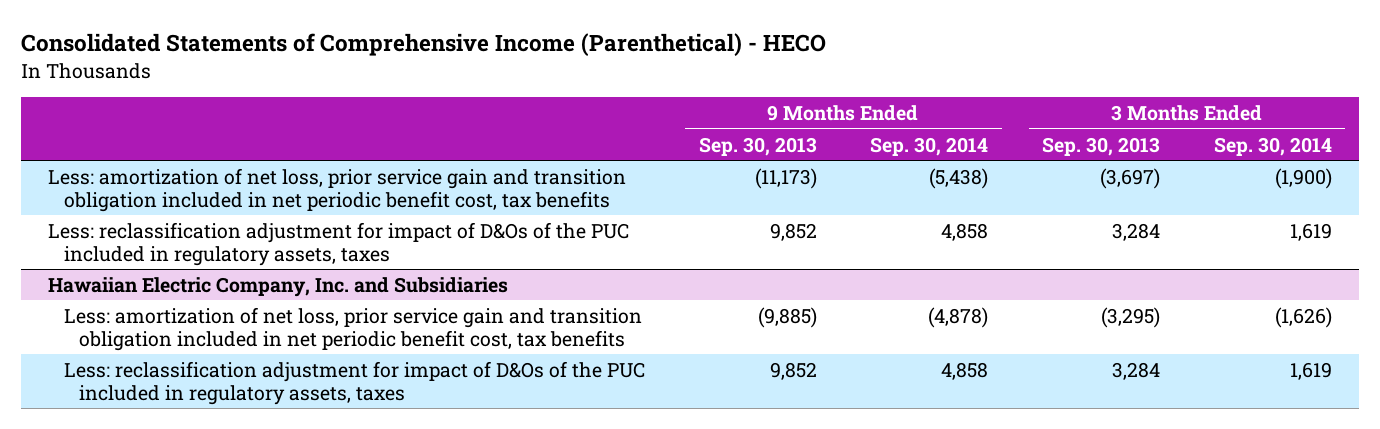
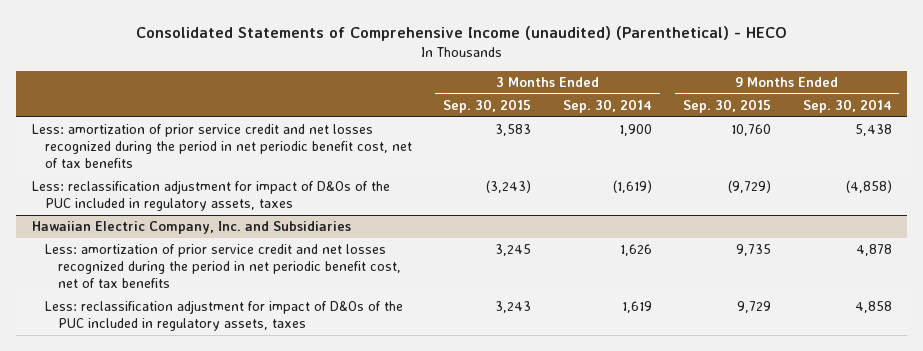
- Consolidated Statements of Comprehensive Income (Parenthetical) - HECO
+ Consolidated Statements of Comprehensive Income (unaudited) (Parenthetical) - HECO
- | 9 Months Ended Sep. 30, 2013 | 9 Months Ended Sep. 30, 2014 | 3 Months Ended Sep. 30, 2013 | 3 Months Ended Sep. 30, 2014
+ | 3 Months Ended Sep. 30, 2015 | 3 Months Ended Sep. 30, 2014 | 9 Months Ended Sep. 30, 2015 | 9 Months Ended Sep. 30, 2014
- Less: amortization of net loss, prior service gain and transition obligation included in net periodic benefit cost, tax benefits | (11,173) | (5,438) | (3,697) | (1,900)
- Less: reclassification adjustment for impact of D&Os of the PUC included in regulatory assets, taxes | 9,852 | 4,858 | 3,284 | 1,619
+ Less: amortization of prior service credit and net losses recognized during the period in net periodic benefit cost, net of tax benefits | 3,583 | 1,900 | 10,760 | 5,438
+ Less: reclassification adjustment for impact of D&Os of the PUC included in regulatory assets, taxes | (3,243) | (1,619) | (9,729) | (4,858)
@ Hawaiian Electric Company, Inc. and Subsidiaries
- Less: amortization of net loss, prior service gain and transition obligation included in net periodic benefit cost, tax benefits | (9,885) | (4,878) | (3,295) | (1,626)
+ Less: amortization of prior service credit and net losses recognized during the period in net periodic benefit cost, net of tax benefits | 3,245 | 1,626 | 9,735 | 4,878

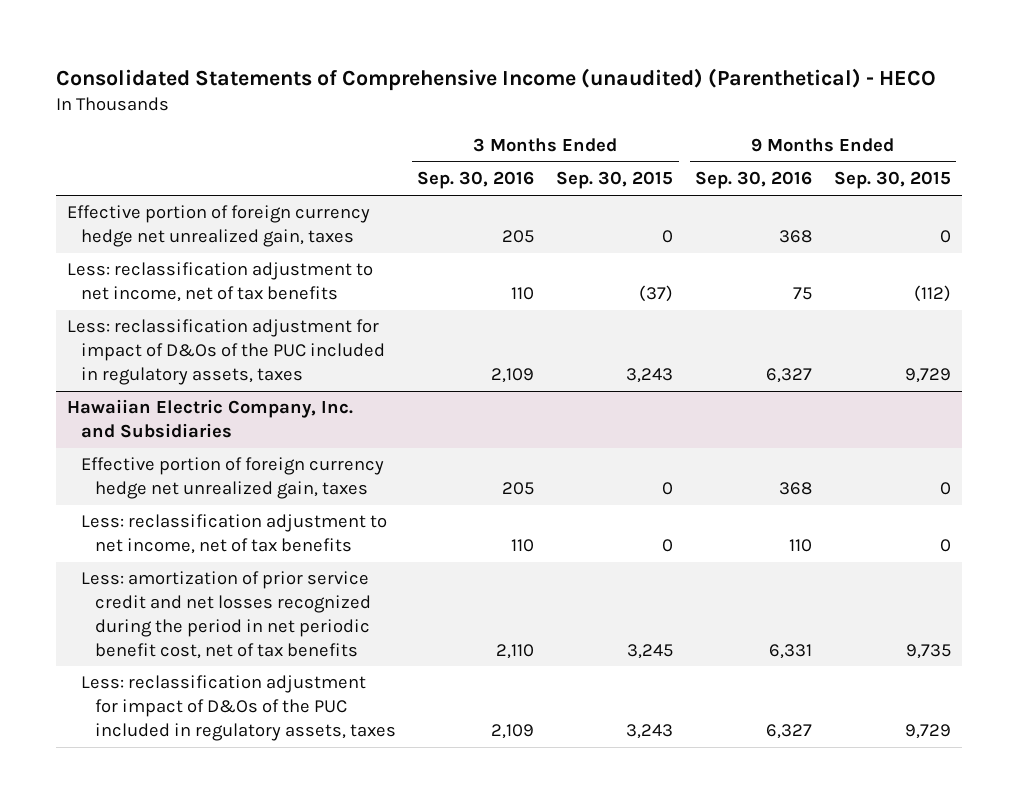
- | 3 Months Ended Sep. 30, 2015 | 3 Months Ended Sep. 30, 2014 | 9 Months Ended Sep. 30, 2015 | 9 Months Ended Sep. 30, 2014
+ | 3 Months Ended Sep. 30, 2016 | 3 Months Ended Sep. 30, 2015 | 9 Months Ended Sep. 30, 2016 | 9 Months Ended Sep. 30, 2015
- Less: amortization of prior service credit and net losses recognized during the period in net periodic benefit cost, net of tax benefits | 3,583 | 1,900 | 10,760 | 5,438
- Less: reclassification adjustment for impact of D&Os of the PUC included in regulatory assets, taxes | (3,243) | (1,619) | (9,729) | (4,858)
+ Effective portion of foreign currency hedge net unrealized gain, taxes | 205 | 0 | 368 | 0
+ Less: reclassification adjustment to net income, net of tax benefits | 110 | (37) | 75 | (112)
+ Less: reclassification adjustment for impact of D&Os of the PUC included in regulatory assets, taxes | 2,109 | 3,243 | 6,327 | 9,729
@ Hawaiian Electric Company, Inc. and Subsidiaries
+ Effective portion of foreign currency hedge net unrealized gain, taxes | 205 | 0 | 368 | 0
+ Less: reclassification adjustment to net income, net of tax benefits | 110 | 0 | 110 | 0

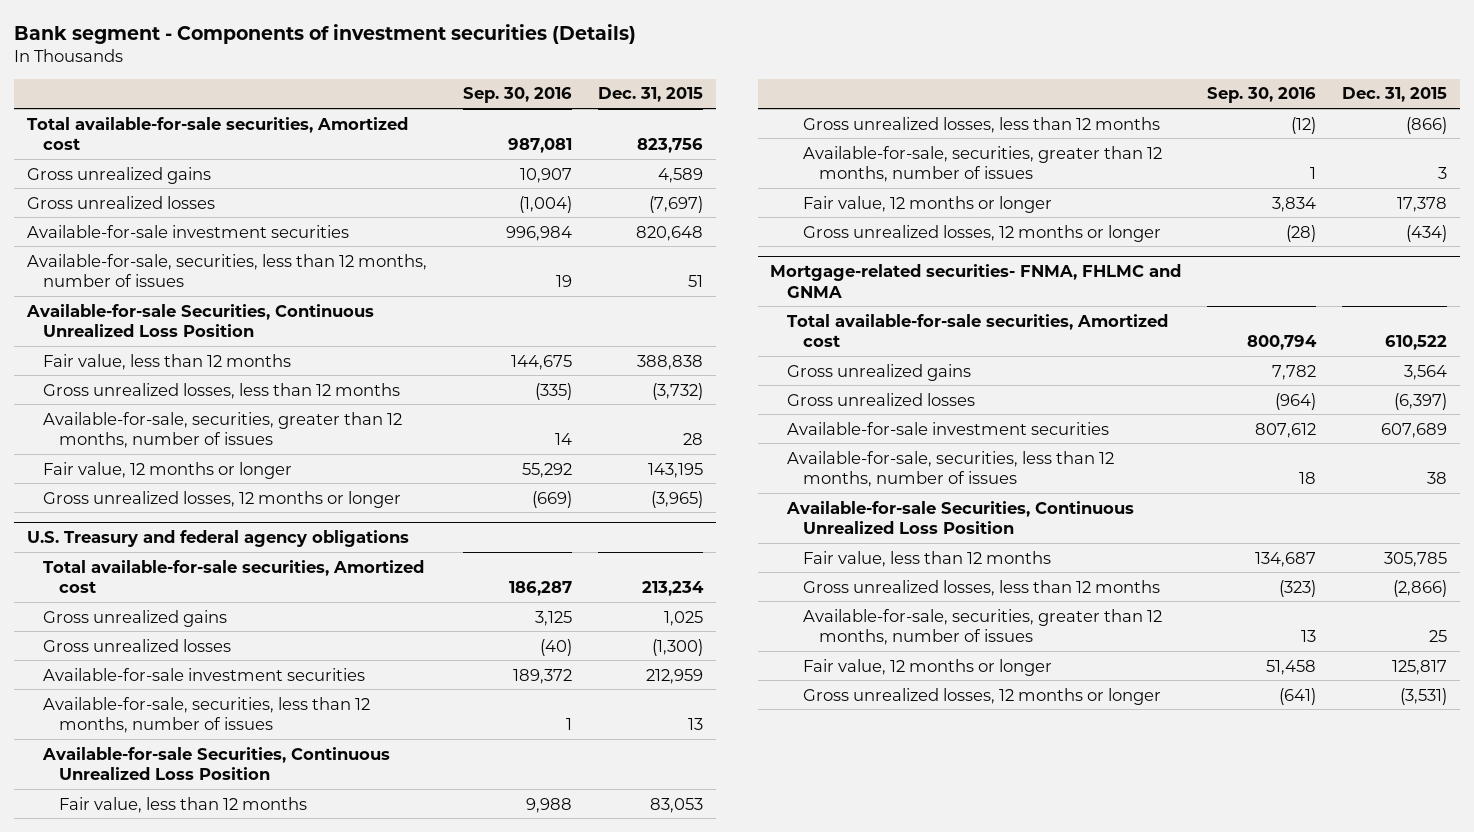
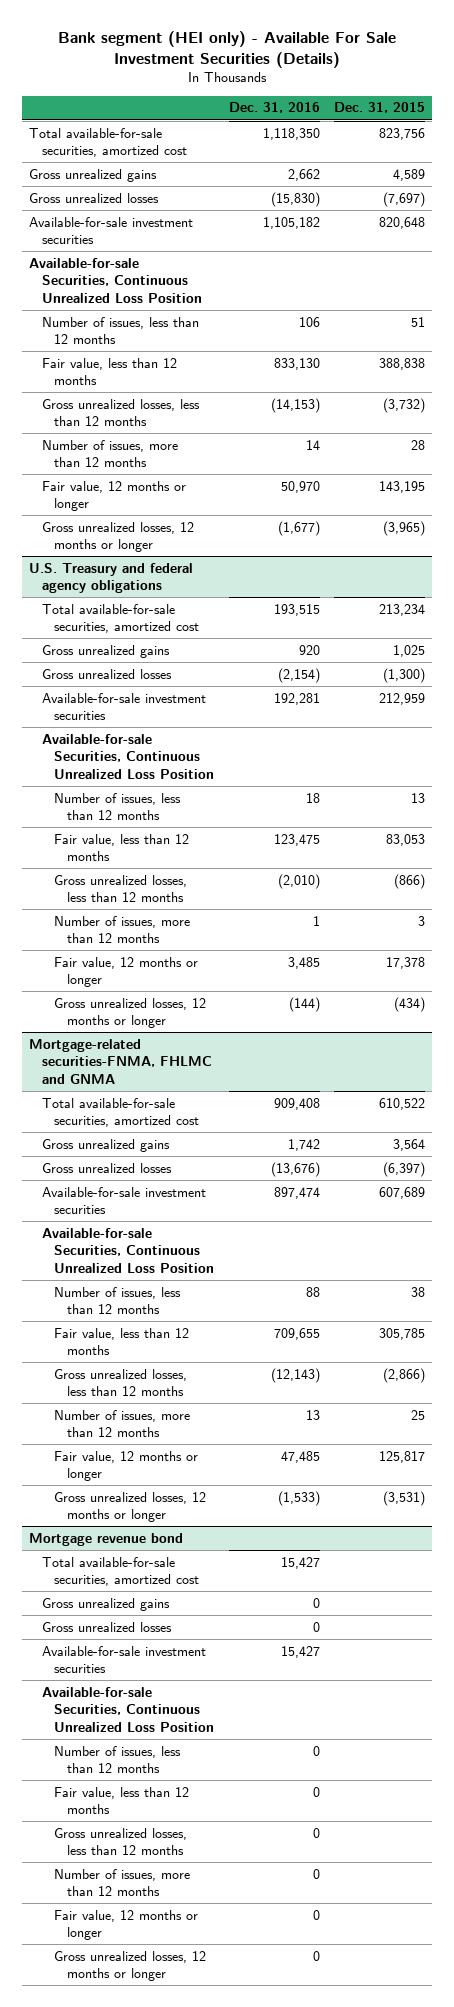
- Bank segment - Components of investment securities (Details)
+ Bank segment (HEI only) - Available For Sale Investment Securities (Details)
- | Sep. 30, 2016 | Dec. 31, 2015
+ | Dec. 31, 2016 | Dec. 31, 2015
- Total available-for-sale securities, Amortized cost | 987,081 | 823,756
+ Total available-for-sale securities, amortized cost | 1,118,350 | 823,756
- Available-for-sale, securities, less than 12 months, number of issues | 19 | 51
+ Number of issues, less than 12 months | 106 | 51
- Available-for-sale, securities, greater than 12 months, number of issues | 14 | 28
+ Number of issues, more than 12 months | 14 | 28
@ U.S. Treasury and federal agency obligations
- Total available-for-sale securities, Amortized cost | 186,287 | 213,234
+ Total available-for-sale securities, amortized cost | 193,515 | 213,234
- Available-for-sale, securities, less than 12 months, number of issues | 1 | 13
+ Number of issues, less than 12 months | 18 | 13
- Available-for-sale, securities, greater than 12 months, number of issues | 1 | 3
+ Number of issues, more than 12 months | 1 | 3
- Mortgage-related securities- FNMA, FHLMC and GNMA
- Total available-for-sale securities, Amortized cost | 800,794 | 610,522
+ Mortgage-related securities-FNMA, FHLMC and GNMA
+ Total available-for-sale securities, amortized cost | 909,408 | 610,522
- Available-for-sale, securities, less than 12 months, number of issues | 18 | 38
+ Number of issues, less than 12 months | 88 | 38
- Available-for-sale, securities, greater than 12 months, number of issues | 13 | 25
+ Number of issues, more than 12 months | 13 | 25
+ Mortgage revenue bond
+ Total available-for-sale securities, amortized cost | 15,427 |
+ Gross unrealized gains | 0 |
+ Gross unrealized losses | 0 |
+ Available-for-sale investment securities | 15,427 |
+ Available-for-sale Securities, Continuous Unrealized Loss Position
+ Number of issues, less than 12 months | 0 |
+ Fair value, less than 12 months | 0 |
+ Gross unrealized losses, less than 12 months | 0 |
+ Number of issues, more than 12 months | 0 |
+ Fair value, 12 months or longer | 0 |
+ Gross unrealized losses, 12 months or longer | 0 |

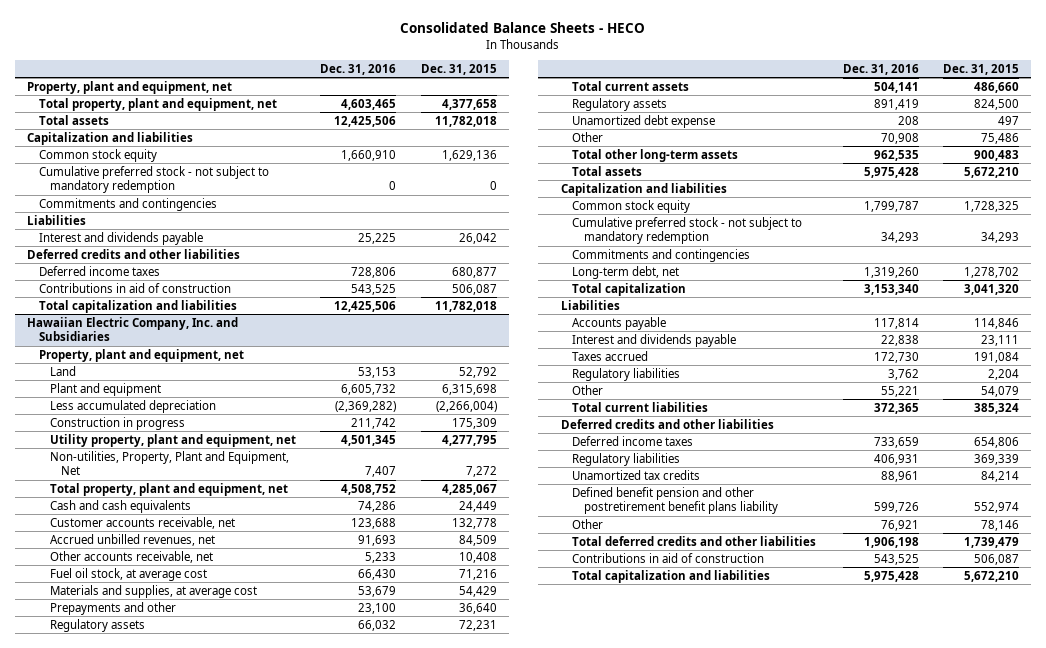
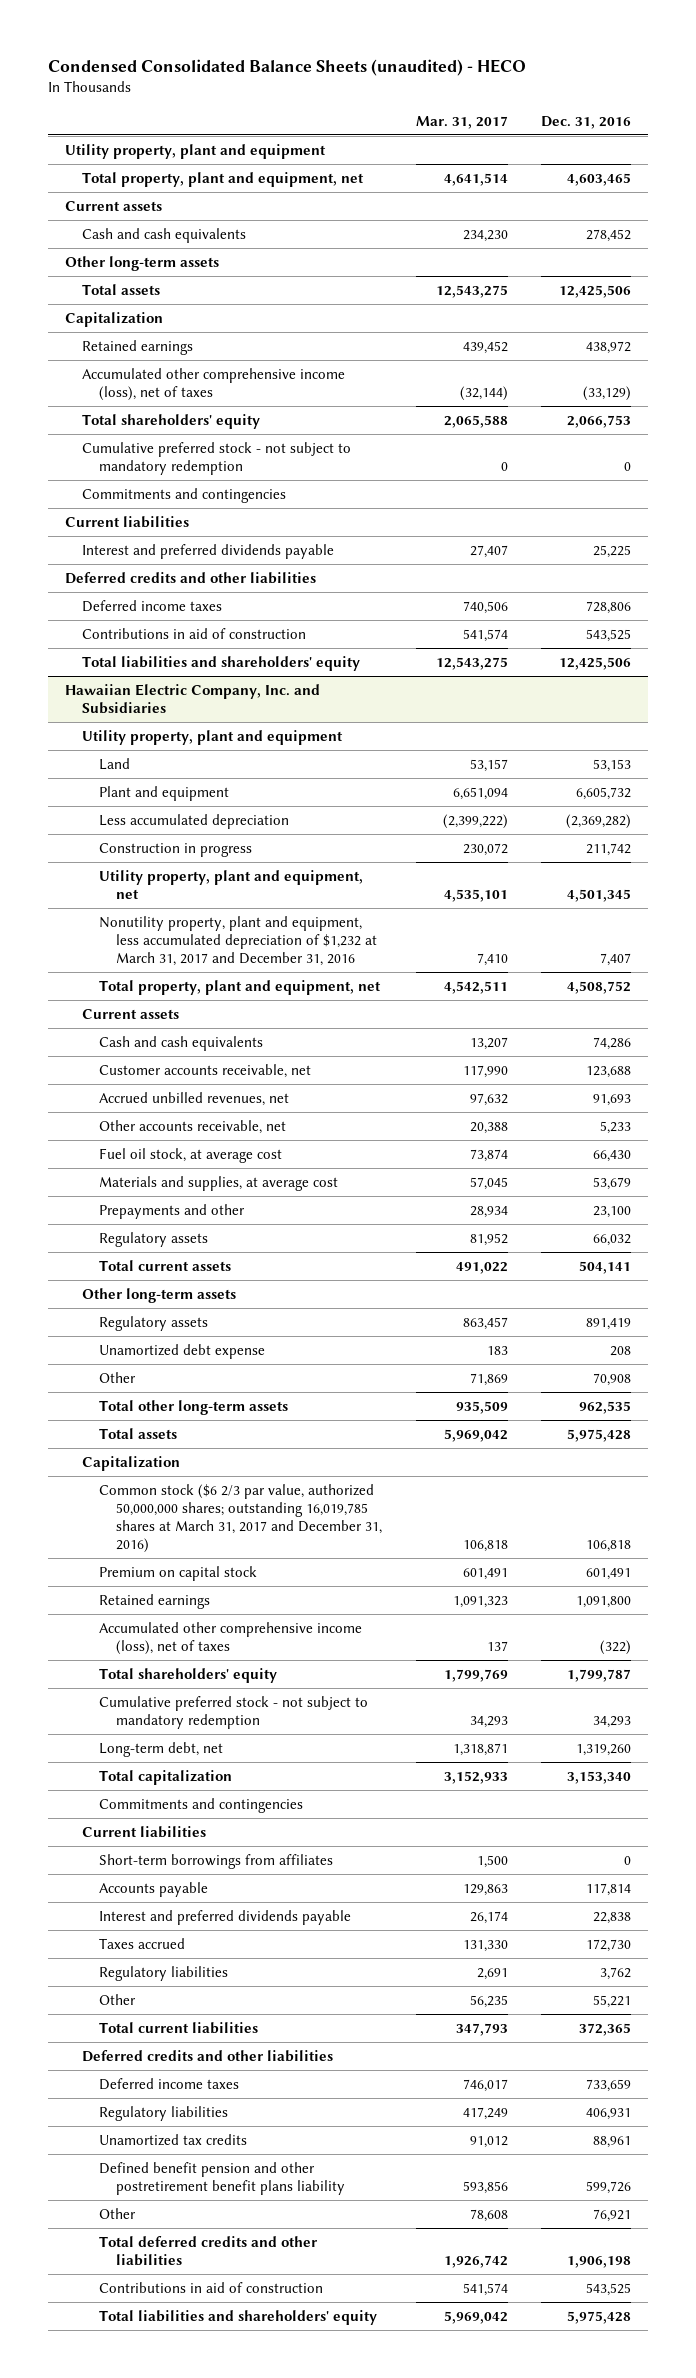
- Consolidated Balance Sheets - HECO
+ Condensed Consolidated Balance Sheets (unaudited) - HECO
- | Dec. 31, 2016 | Dec. 31, 2015
+ | Mar. 31, 2017 | Dec. 31, 2016
- Property, plant and equipment, net
+ Utility property, plant and equipment
+ Current assets
+ Cash and cash equivalents | 234,230 | 278,452
+ Other long-term assets
- Capitalization and liabilities
- Common stock equity | 1,660,910 | 1,629,136
+ Capitalization
+ Retained earnings | 439,452 | 438,972
+ Accumulated other comprehensive income (loss), net of taxes | (32,144) | (33,129)
+ Total shareholders' equity | 2,065,588 | 2,066,753
- Liabilities
- Interest and dividends payable | 25,225 | 26,042
+ Current liabilities
+ Interest and preferred dividends payable | 27,407 | 25,225
- Total capitalization and liabilities | 12,425,506 | 11,782,018
+ Total liabilities and shareholders' equity | 12,543,275 | 12,425,506
@ Hawaiian Electric Company, Inc. and Subsidiaries
- Property, plant and equipment, net
+ Utility property, plant and equipment
- Non-utilities, Property, Plant and Equipment, Net | 7,407 | 7,272
+ Nonutility property, plant and equipment, less accumulated depreciation of $1,232 at March 31, 2017 and December 31, 2016 | 7,410 | 7,407
+ Current assets
+ Other long-term assets
- Capitalization and liabilities
- Common stock equity | 1,799,787 | 1,728,325
+ Capitalization
+ Common stock ($6 2/3 par value, authorized 50,000,000 shares; outstanding 16,019,785 shares at March 31, 2017 and December 31, 2016) | 106,818 | 106,818
+ Premium on capital stock | 601,491 | 601,491
+ Retained earnings | 1,091,323 | 1,091,800
+ Accumulated other comprehensive income (loss), net of taxes | 137 | (322)
+ Total shareholders' equity | 1,799,769 | 1,799,787
- Liabilities
moved down: Commitments and contingencies
+ Current liabilities
+ Short-term borrowings from affiliates | 1,500 | 0
- Interest and dividends payable | 22,838 | 23,111
+ Interest and preferred dividends payable | 26,174 | 22,838
- Total capitalization and liabilities | 5,975,428 | 5,672,210
+ Total liabilities and shareholders' equity | 5,969,042 | 5,975,428

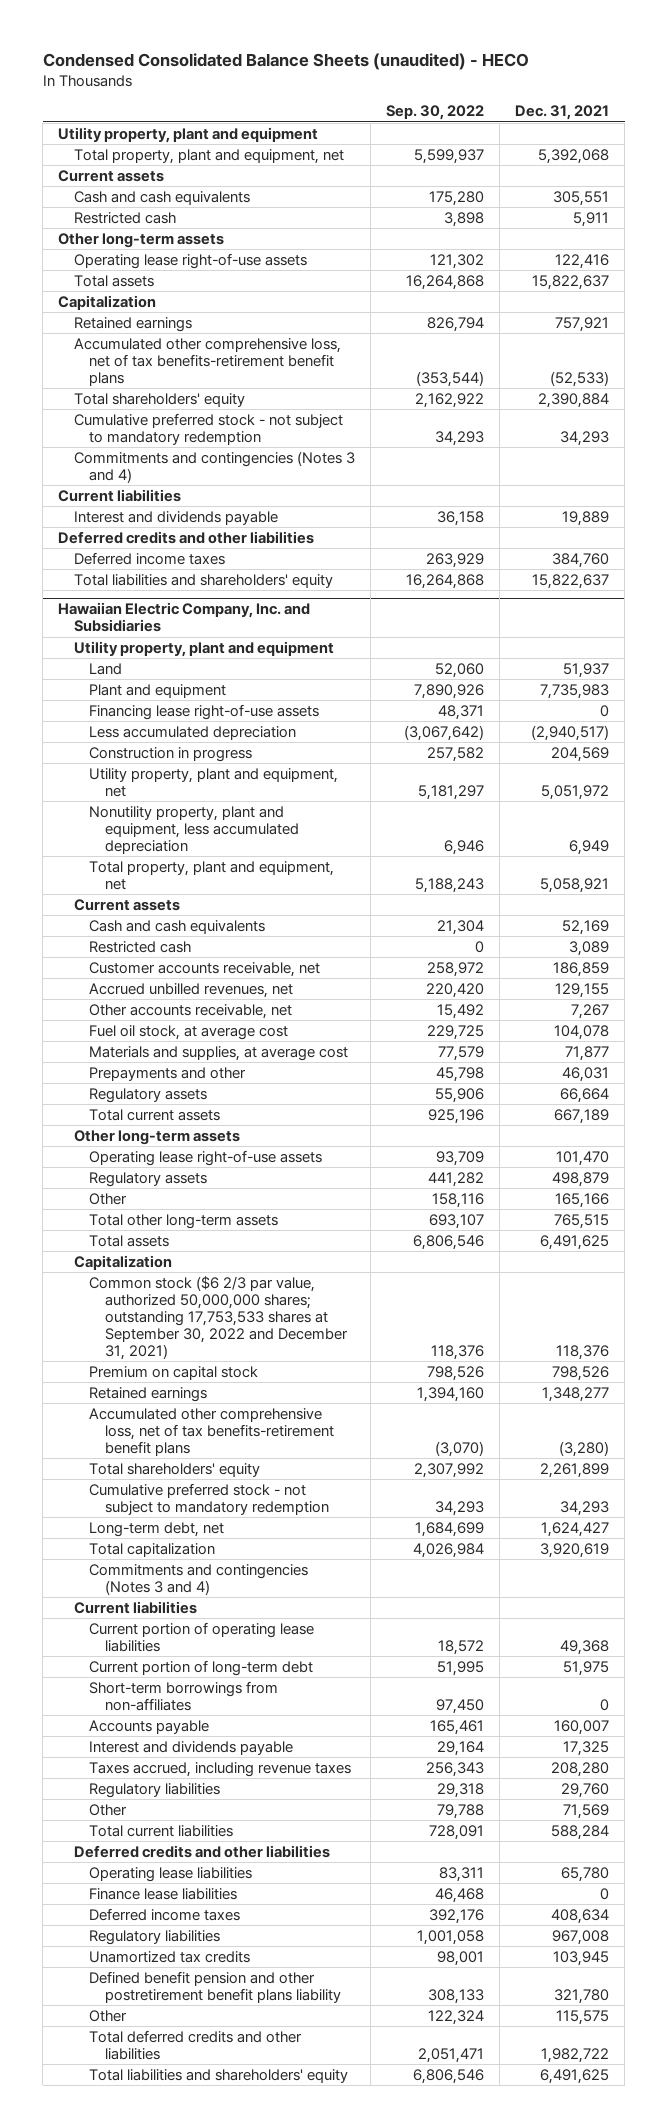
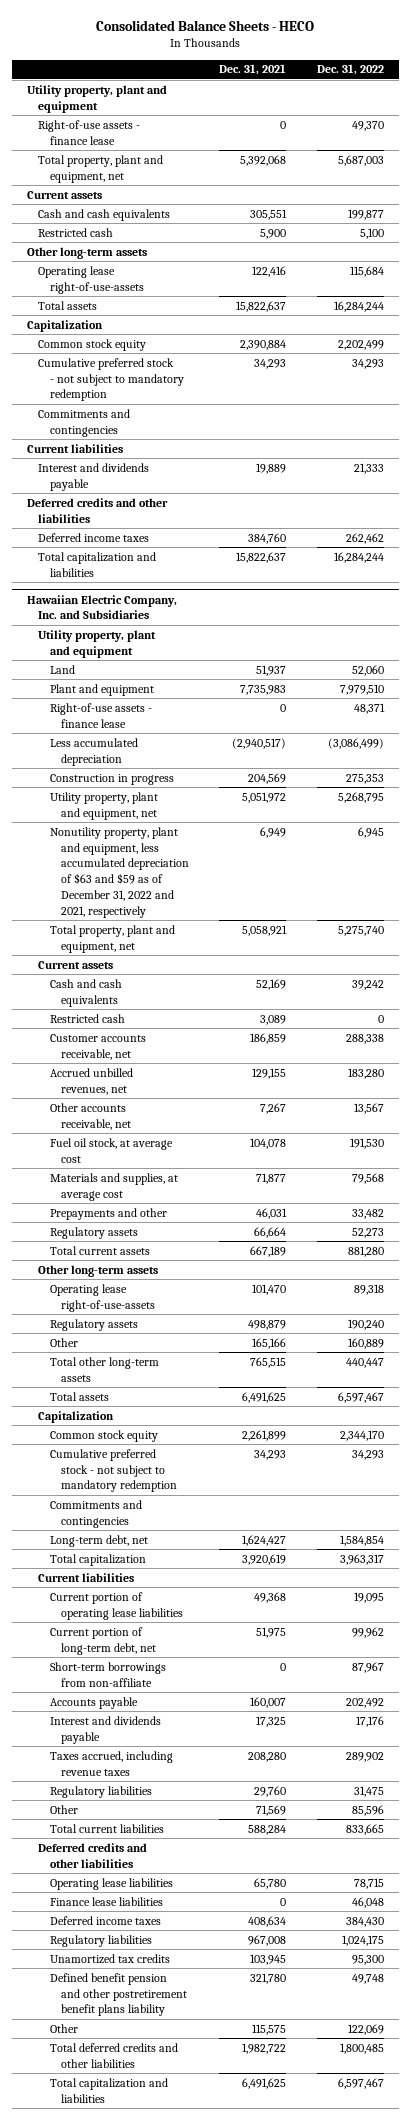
- Condensed Consolidated Balance Sheets (unaudited) - HECO
+ Consolidated Balance Sheets - HECO
- | Sep. 30, 2022 | Dec. 31, 2021
+ | Dec. 31, 2021 | Dec. 31, 2022
+ Right-of-use assets - finance lease | 0 | 49,370
- Restricted cash | 3,898 | 5,911
+ Restricted cash | 5,900 | 5,100
- Operating lease right-of-use assets | 121,302 | 122,416
+ Operating lease right-of-use-assets | 122,416 | 115,684
- Retained earnings | 826,794 | 757,921
- Accumulated other comprehensive loss, net of tax benefits-retirement benefit plans | (353,544) | (52,533)
- Total shareholders' equity | 2,162,922 | 2,390,884
+ Common stock equity | 2,390,884 | 2,202,499
- Commitments and contingencies (Notes 3 and 4)
+ Commitments and contingencies
- Total liabilities and shareholders' equity | 16,264,868 | 15,822,637
+ Total capitalization and liabilities | 15,822,637 | 16,284,244
@ Hawaiian Electric Company, Inc. and Subsidiaries
- Financing lease right-of-use assets | 48,371 | 0
+ Right-of-use assets - finance lease | 0 | 48,371
- Nonutility property, plant and equipment, less accumulated depreciation | 6,946 | 6,949
+ Nonutility property, plant and equipment, less accumulated depreciation of $63 and $59 as of December 31, 2022 and 2021, respectively | 6,949 | 6,945
- Operating lease right-of-use assets | 93,709 | 101,470
+ Operating lease right-of-use-assets | 101,470 | 89,318
- Common stock ($6 2/3 par value, authorized 50,000,000 shares; outstanding 17,753,533 shares at September 30, 2022 and December 31, 2021) | 118,376 | 118,376
- Premium on capital stock | 798,526 | 798,526
- Retained earnings | 1,394,160 | 1,348,277
- Accumulated other comprehensive loss, net of tax benefits-retirement benefit plans | (3,070) | (3,280)
- Total shareholders' equity | 2,307,992 | 2,261,899
+ Common stock equity | 2,261,899 | 2,344,170
+ Commitments and contingencies
- Commitments and contingencies (Notes 3 and 4)
- Current portion of long-term debt | 51,995 | 51,975
- Short-term borrowings from non-affiliates | 97,450 | 0
+ Current portion of long-term debt, net | 51,975 | 99,962
+ Short-term borrowings from non-affiliate | 0 | 87,967
- Total liabilities and shareholders' equity | 6,806,546 | 6,491,625
+ Total capitalization and liabilities | 6,491,625 | 6,597,467

